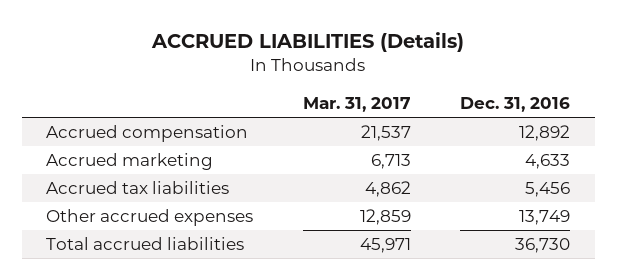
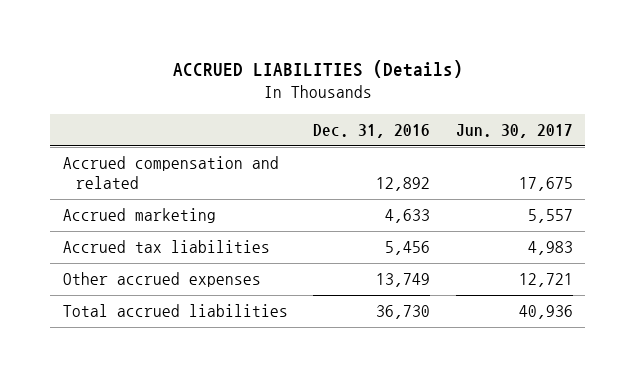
- | Mar. 31, 2017 | Dec. 31, 2016
+ | Dec. 31, 2016 | Jun. 30, 2017
- Accrued compensation | 21,537 | 12,892
+ Accrued compensation and related | 12,892 | 17,675

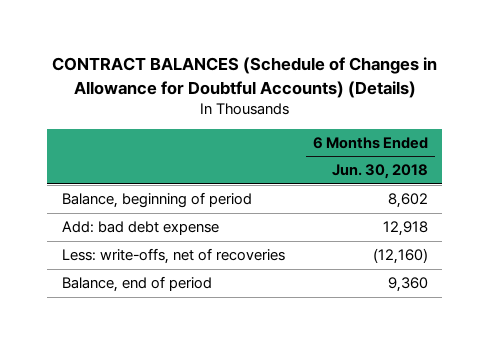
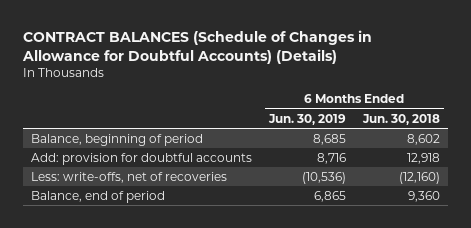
- | 6 Months Ended Jun. 30, 2018
+ | 6 Months Ended Jun. 30, 2019 | 6 Months Ended Jun. 30, 2018
- Add: bad debt expense | 12,918
+ Add: provision for doubtful accounts | 8,716 | 12,918

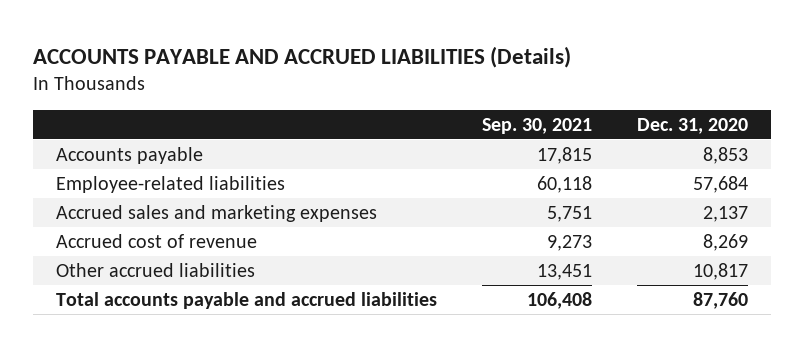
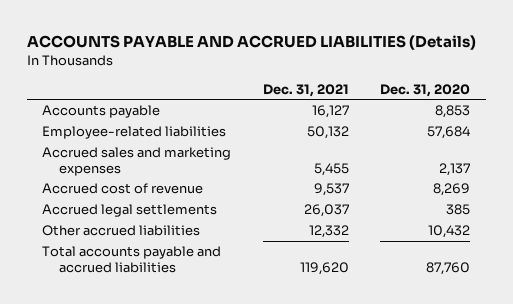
- | Sep. 30, 2021 | Dec. 31, 2020
+ | Dec. 31, 2021 | Dec. 31, 2020
- Other accrued liabilities | 13,451 | 10,817
+ Accrued legal settlements | 26,037 | 385
+ Other accrued liabilities | 12,332 | 10,432

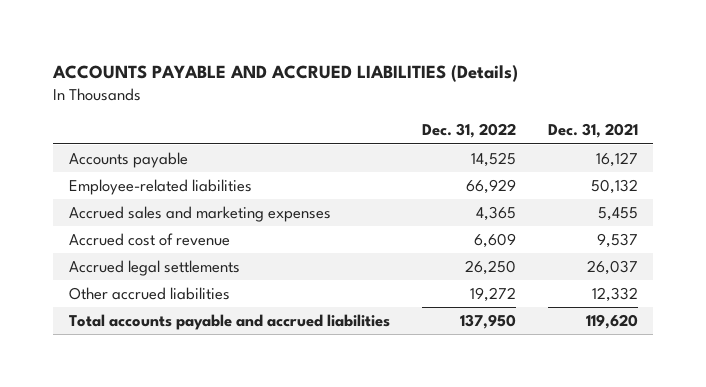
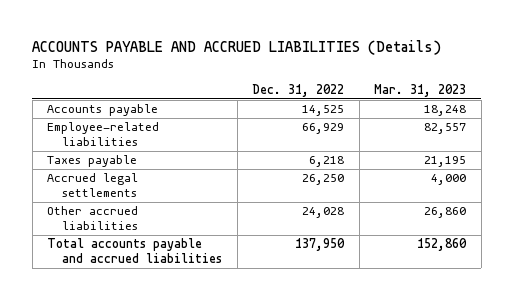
- | Dec. 31, 2022 | Dec. 31, 2021
+ | Dec. 31, 2022 | Mar. 31, 2023
- Accrued sales and marketing expenses | 4,365 | 5,455
- Accrued cost of revenue | 6,609 | 9,537
+ Taxes payable | 6,218 | 21,195
- Other accrued liabilities | 19,272 | 12,332
+ Other accrued liabilities | 24,028 | 26,860

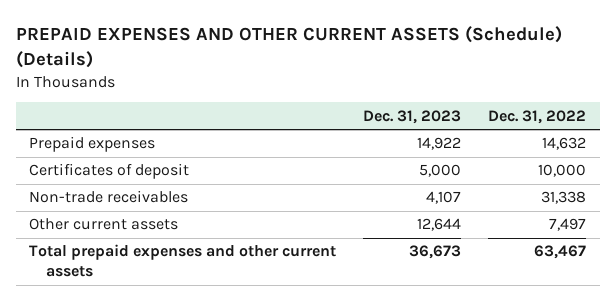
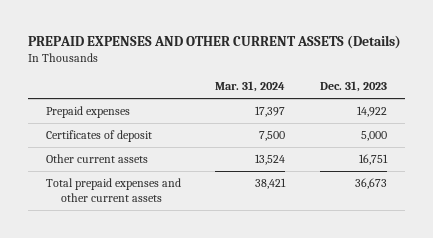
- PREPAID EXPENSES AND OTHER CURRENT ASSETS (Schedule) (Details)
+ PREPAID EXPENSES AND OTHER CURRENT ASSETS (Details)
- | Dec. 31, 2023 | Dec. 31, 2022
+ | Mar. 31, 2024 | Dec. 31, 2023
- Non-trade receivables | 4,107 | 31,338
- Other current assets | 12,644 | 7,497
+ Other current assets | 13,524 | 16,751

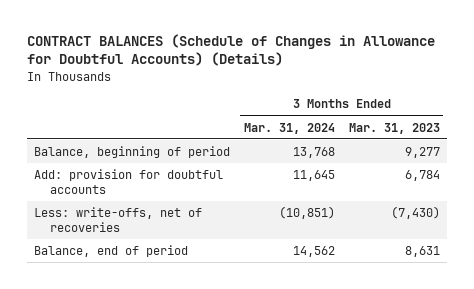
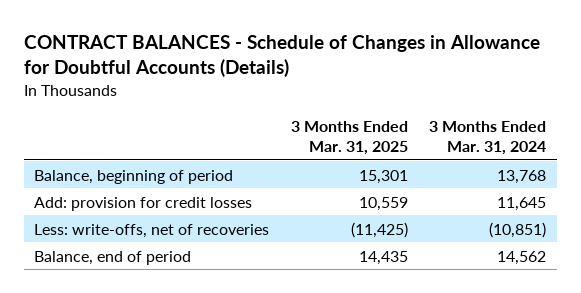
- CONTRACT BALANCES (Schedule of Changes in Allowance for Doubtful Accounts) (Details)
+ CONTRACT BALANCES - Schedule of Changes in Allowance for Doubtful Accounts (Details)
- | 3 Months Ended Mar. 31, 2024 | 3 Months Ended Mar. 31, 2023
+ | 3 Months Ended Mar. 31, 2025 | 3 Months Ended Mar. 31, 2024
- Add: provision for doubtful accounts | 11,645 | 6,784
+ Add: provision for credit losses | 10,559 | 11,645

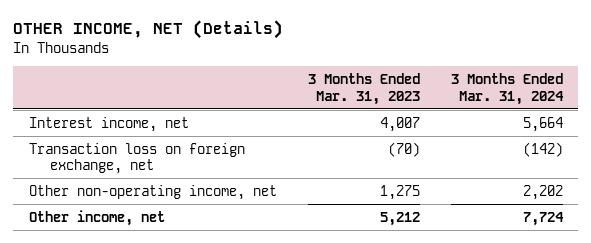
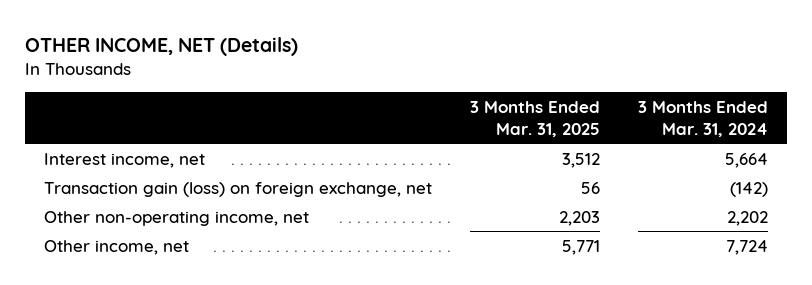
- | 3 Months Ended Mar. 31, 2023 | 3 Months Ended Mar. 31, 2024
+ | 3 Months Ended Mar. 31, 2025 | 3 Months Ended Mar. 31, 2024
- Transaction loss on foreign exchange, net | (70) | (142)
+ Transaction gain (loss) on foreign exchange, net | 56 | (142)

